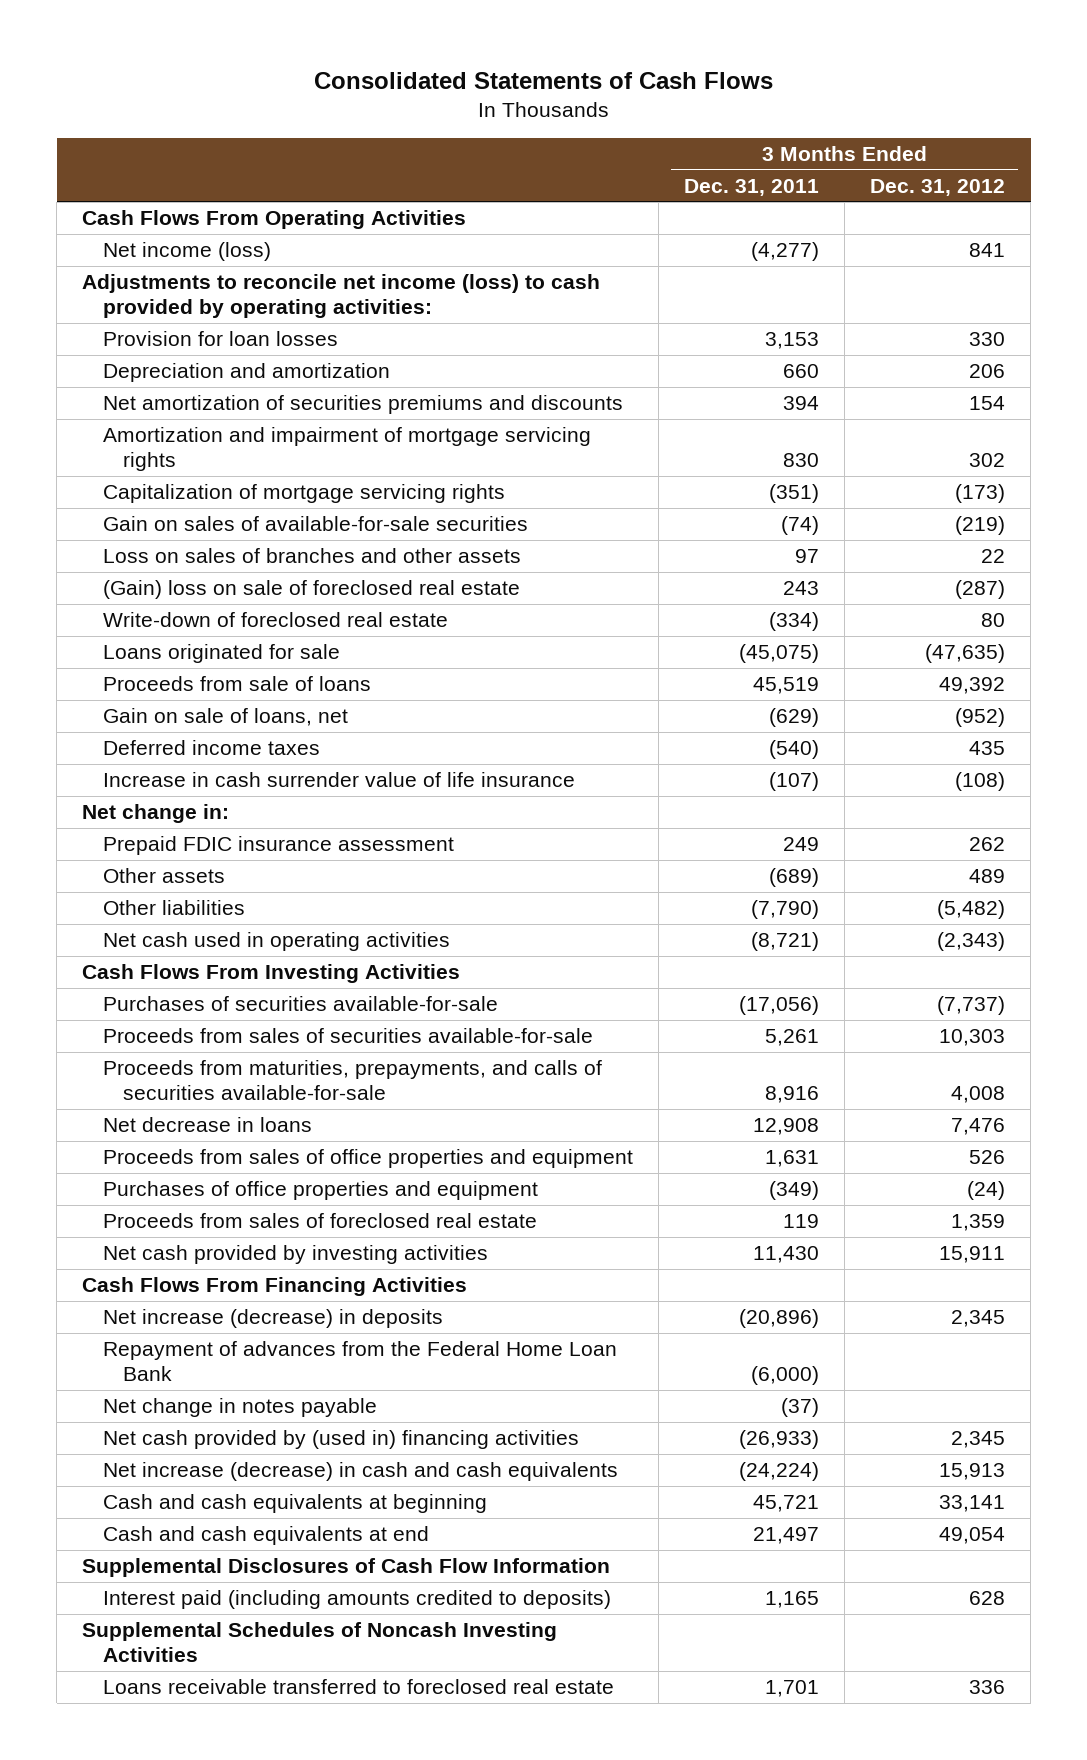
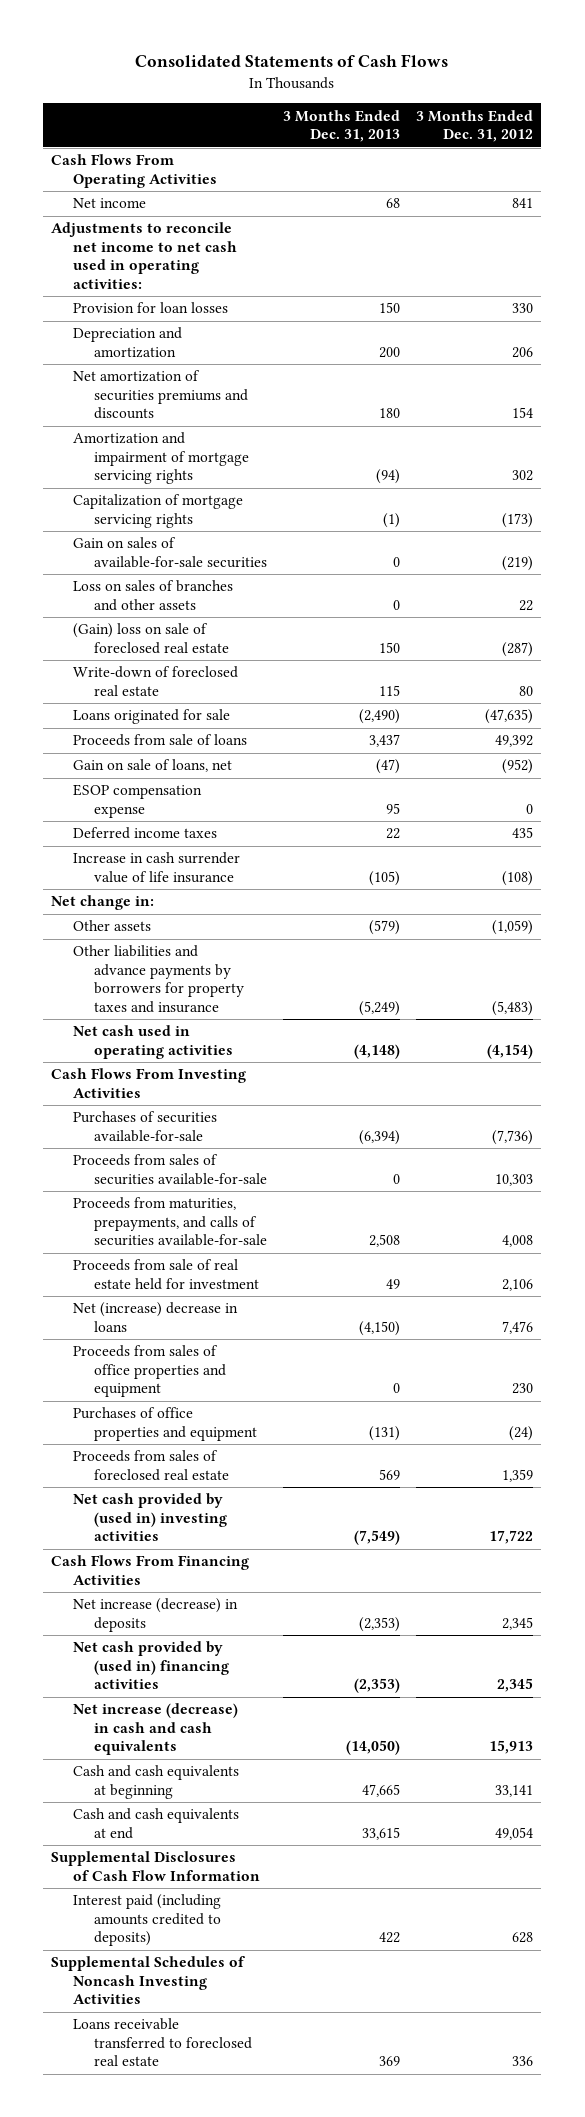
- | 3 Months Ended Dec. 31, 2011 | 3 Months Ended Dec. 31, 2012
+ | 3 Months Ended Dec. 31, 2013 | 3 Months Ended Dec. 31, 2012
- Net income (loss) | (4,277) | 841
- Adjustments to reconcile net income (loss) to cash provided by operating activities:
+ Net income | 68 | 841
+ Adjustments to reconcile net income to net cash used in operating activities:
+ ESOP compensation expense | 95 | 0
- Prepaid FDIC insurance assessment | 249 | 262
- Other assets | (689) | 489
- Other liabilities | (7,790) | (5,482)
- Net cash used in operating activities | (8,721) | (2,343)
+ Other assets | (579) | (1,059)
+ Other liabilities and advance payments by borrowers for property taxes and insurance | (5,249) | (5,483)
+ Net cash used in operating activities | (4,148) | (4,154)
- Purchases of securities available-for-sale | (17,056) | (7,737)
+ Purchases of securities available-for-sale | (6,394) | (7,736)
- Net decrease in loans | 12,908 | 7,476
- Proceeds from sales of office properties and equipment | 1,631 | 526
+ Proceeds from sale of real estate held for investment | 49 | 2,106
+ Net (increase) decrease in loans | (4,150) | 7,476
+ Proceeds from sales of office properties and equipment | 0 | 230
- Net cash provided by investing activities | 11,430 | 15,911
+ Net cash provided by (used in) investing activities | (7,549) | 17,722
- Repayment of advances from the Federal Home Loan Bank | (6,000) |
- Net change in notes payable | (37) |

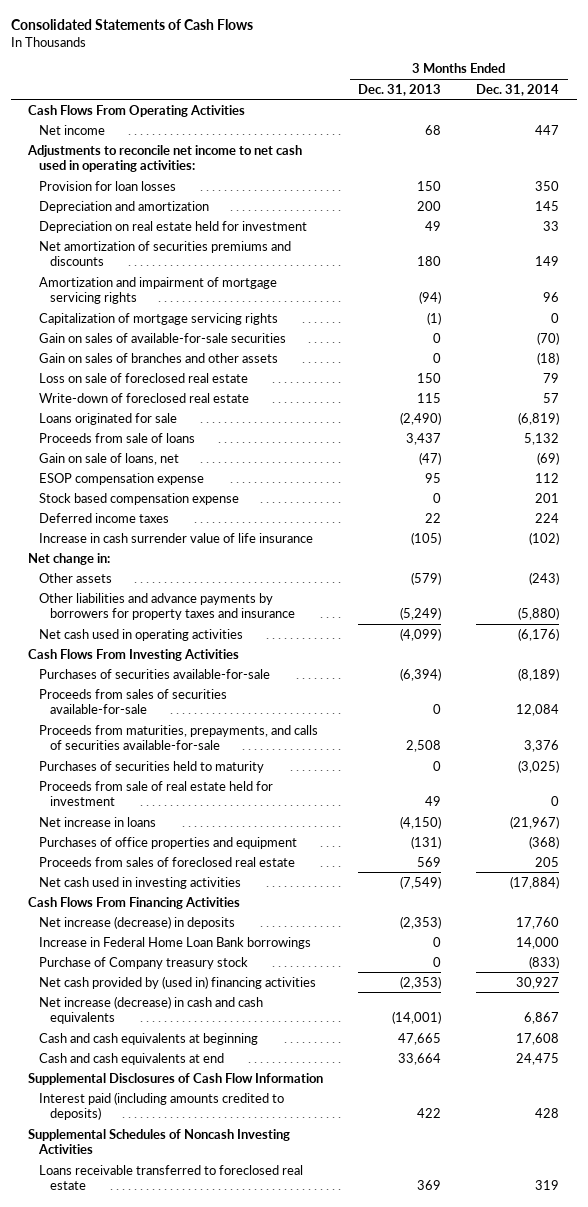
- | 3 Months Ended Dec. 31, 2013 | 3 Months Ended Dec. 31, 2012
+ | 3 Months Ended Dec. 31, 2013 | 3 Months Ended Dec. 31, 2014
+ Depreciation on real estate held for investment | 49 | 33
- Loss on sales of branches and other assets | 0 | 22
- (Gain) loss on sale of foreclosed real estate | 150 | (287)
+ Gain on sales of branches and other assets | 0 | (18)
+ Loss on sale of foreclosed real estate | 150 | 79
+ Stock based compensation expense | 0 | 201
- Net cash used in operating activities | (4,148) | (4,154)
+ Net cash used in operating activities | (4,099) | (6,176)
+ Purchases of securities held to maturity | 0 | (3,025)
- Net (increase) decrease in loans | (4,150) | 7,476
- Proceeds from sales of office properties and equipment | 0 | 230
+ Net increase in loans | (4,150) | (21,967)
- Net cash provided by (used in) investing activities | (7,549) | 17,722
+ Net cash used in investing activities | (7,549) | (17,884)
+ Increase in Federal Home Loan Bank borrowings | 0 | 14,000
+ Purchase of Company treasury stock | 0 | (833)
- Net increase (decrease) in cash and cash equivalents | (14,050) | 15,913
+ Net increase (decrease) in cash and cash equivalents | (14,001) | 6,867
- Cash and cash equivalents at end | 33,615 | 49,054
+ Cash and cash equivalents at end | 33,664 | 24,475

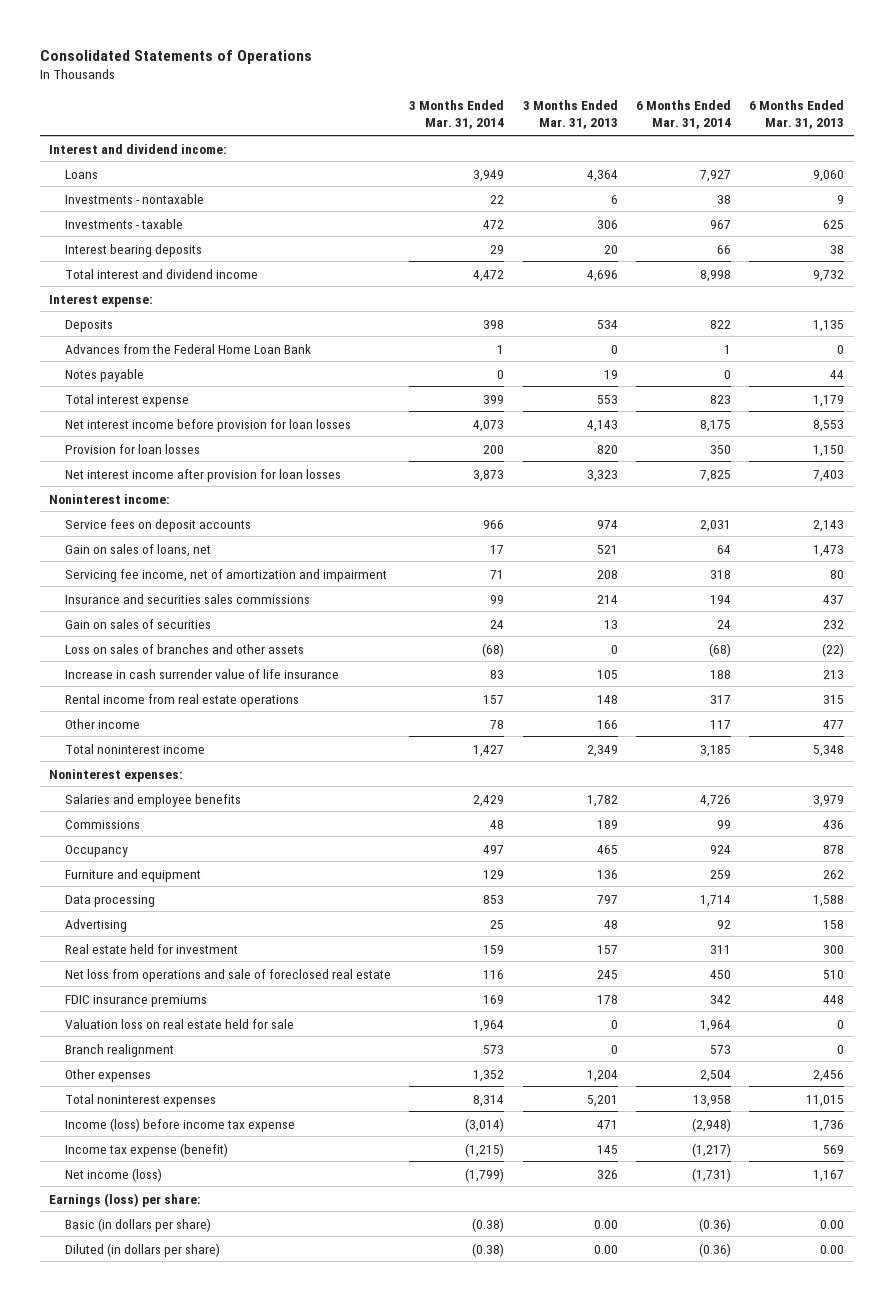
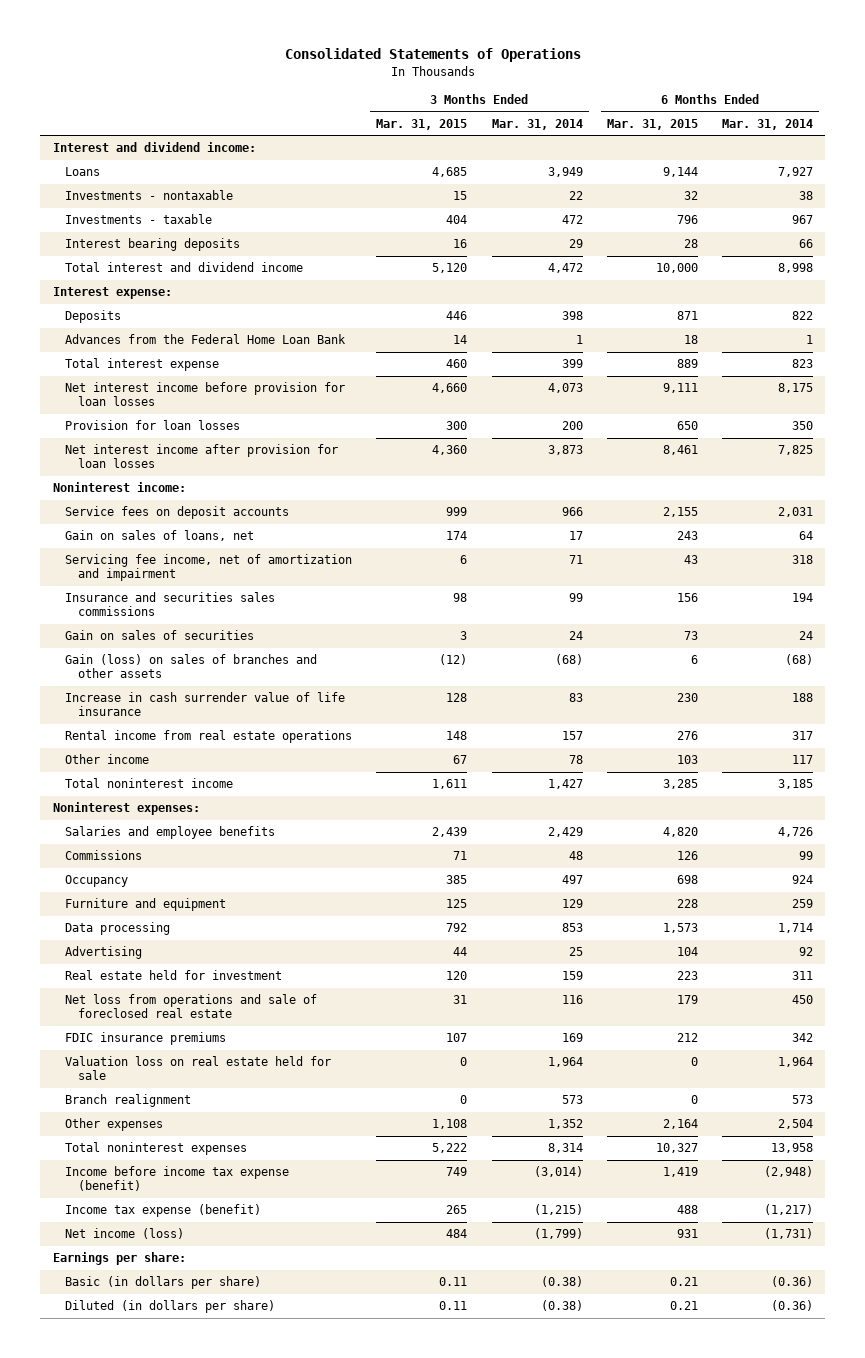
- | 3 Months Ended Mar. 31, 2014 | 3 Months Ended Mar. 31, 2013 | 6 Months Ended Mar. 31, 2014 | 6 Months Ended Mar. 31, 2013
+ | 3 Months Ended Mar. 31, 2015 | 3 Months Ended Mar. 31, 2014 | 6 Months Ended Mar. 31, 2015 | 6 Months Ended Mar. 31, 2014
- Notes payable | 0 | 19 | 0 | 44
- Loss on sales of branches and other assets | (68) | 0 | (68) | (22)
+ Gain (loss) on sales of branches and other assets | (12) | (68) | 6 | (68)
- Income (loss) before income tax expense | (3,014) | 471 | (2,948) | 1,736
+ Income before income tax expense (benefit) | 749 | (3,014) | 1,419 | (2,948)
- Earnings (loss) per share:
+ Earnings per share:

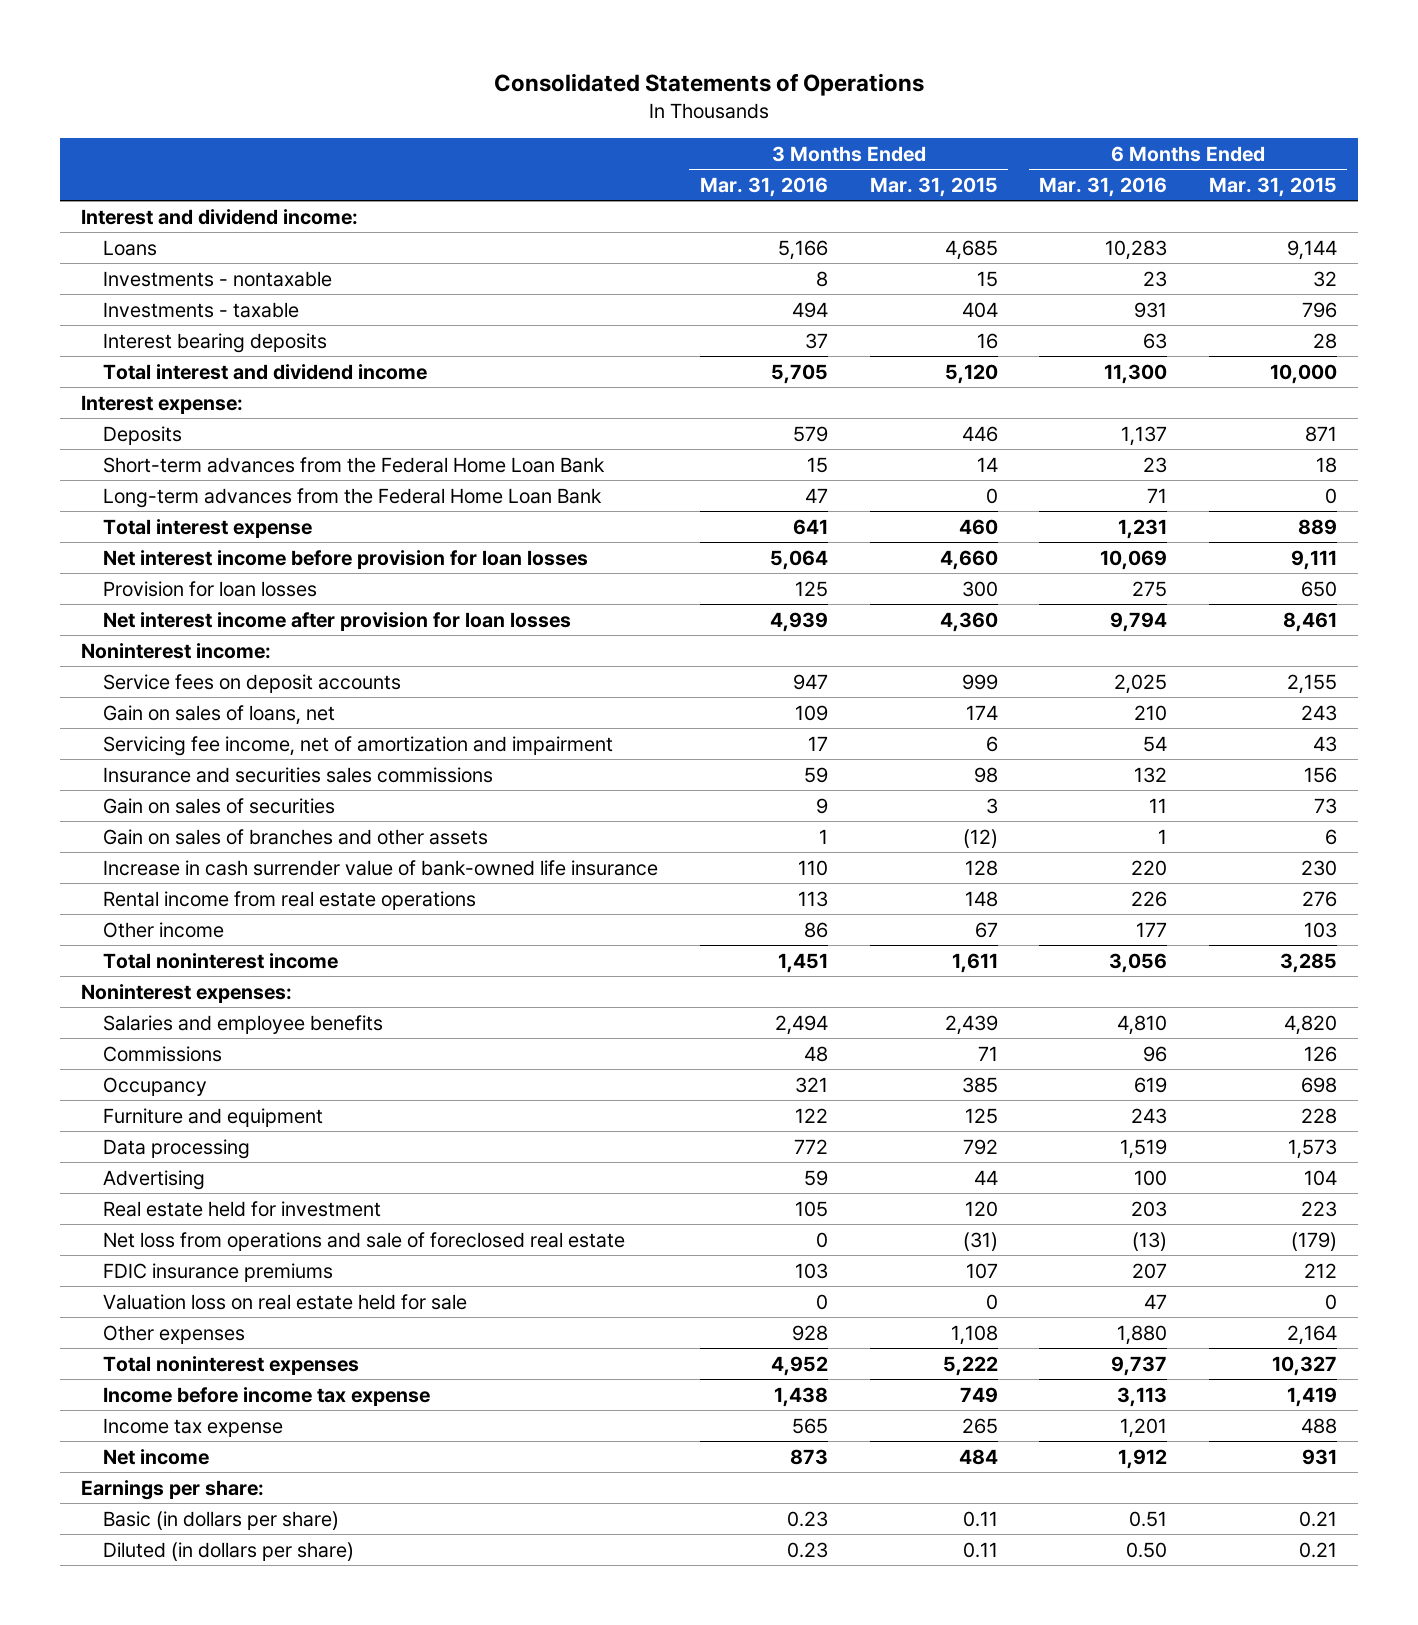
- | 3 Months Ended Mar. 31, 2015 | 3 Months Ended Mar. 31, 2014 | 6 Months Ended Mar. 31, 2015 | 6 Months Ended Mar. 31, 2014
+ | 3 Months Ended Mar. 31, 2016 | 3 Months Ended Mar. 31, 2015 | 6 Months Ended Mar. 31, 2016 | 6 Months Ended Mar. 31, 2015
- Advances from the Federal Home Loan Bank | 14 | 1 | 18 | 1
+ Short-term advances from the Federal Home Loan Bank | 15 | 14 | 23 | 18
+ Long-term advances from the Federal Home Loan Bank | 47 | 0 | 71 | 0
- Gain (loss) on sales of branches and other assets | (12) | (68) | 6 | (68)
- Increase in cash surrender value of life insurance | 128 | 83 | 230 | 188
+ Gain on sales of branches and other assets | 1 | (12) | 1 | 6
+ Increase in cash surrender value of bank-owned life insurance | 110 | 128 | 220 | 230
- Net loss from operations and sale of foreclosed real estate | 31 | 116 | 179 | 450
+ Net loss from operations and sale of foreclosed real estate | 0 | (31) | (13) | (179)
- Branch realignment | 0 | 573 | 0 | 573
- Income before income tax expense (benefit) | 749 | (3,014) | 1,419 | (2,948)
- Income tax expense (benefit) | 265 | (1,215) | 488 | (1,217)
- Net income (loss) | 484 | (1,799) | 931 | (1,731)
+ Income before income tax expense | 1,438 | 749 | 3,113 | 1,419
+ Income tax expense | 565 | 265 | 1,201 | 488
+ Net income | 873 | 484 | 1,912 | 931

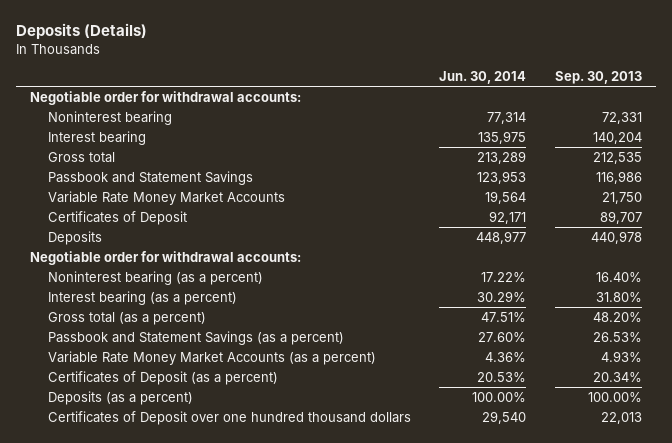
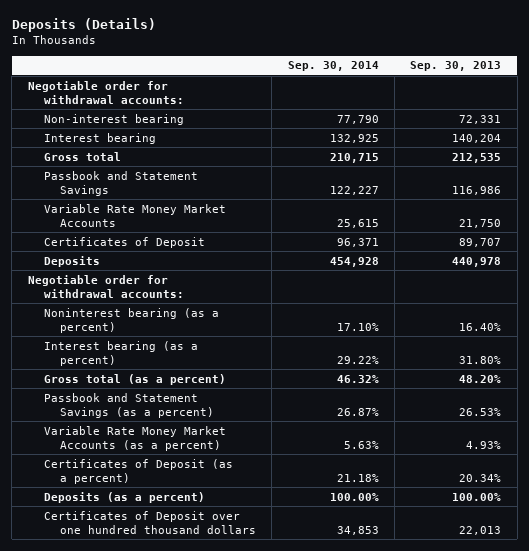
- | Jun. 30, 2014 | Sep. 30, 2013
+ | Sep. 30, 2014 | Sep. 30, 2013
- Noninterest bearing | 77,314 | 72,331
+ Non-interest bearing | 77,790 | 72,331

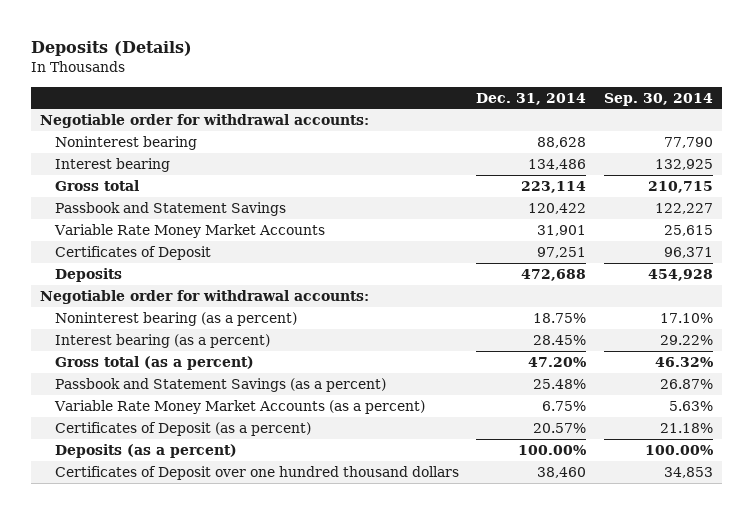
- | Sep. 30, 2014 | Sep. 30, 2013
+ | Dec. 31, 2014 | Sep. 30, 2014
- Non-interest bearing | 77,790 | 72,331
+ Noninterest bearing | 88,628 | 77,790

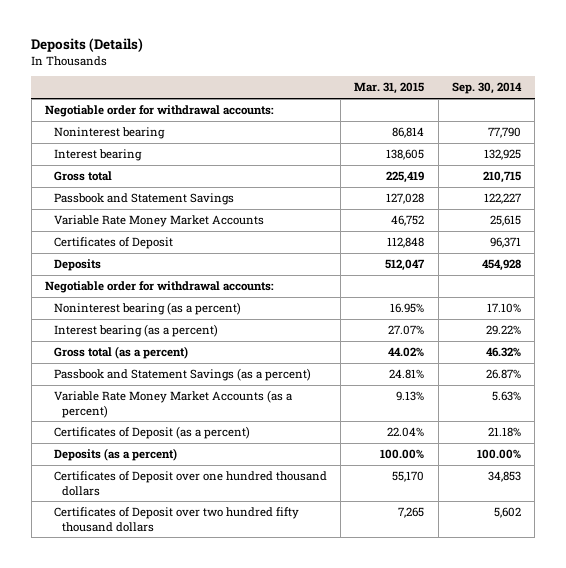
- | Dec. 31, 2014 | Sep. 30, 2014
+ | Mar. 31, 2015 | Sep. 30, 2014
+ Certificates of Deposit over two hundred fifty thousand dollars | 7,265 | 5,602

